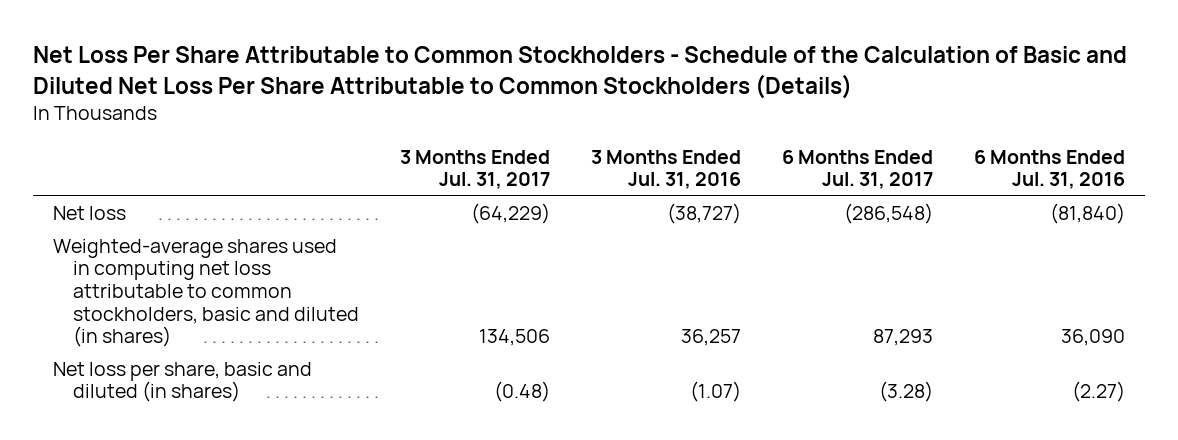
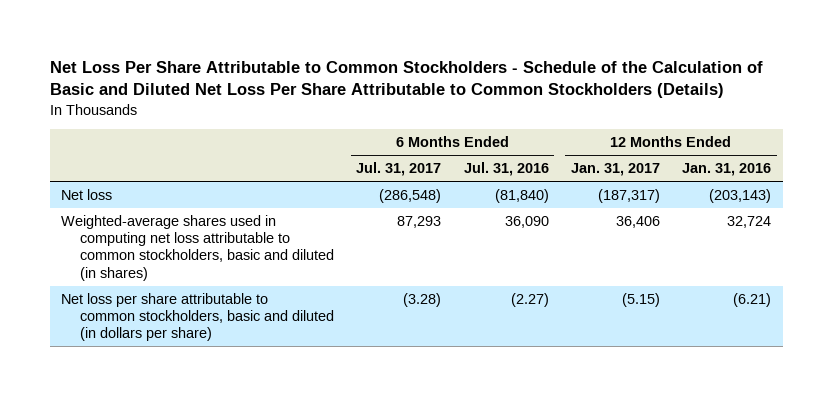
- | 3 Months Ended Jul. 31, 2017 | 3 Months Ended Jul. 31, 2016 | 6 Months Ended Jul. 31, 2017 | 6 Months Ended Jul. 31, 2016
+ | 6 Months Ended Jul. 31, 2017 | 6 Months Ended Jul. 31, 2016 | 12 Months Ended Jan. 31, 2017 | 12 Months Ended Jan. 31, 2016
- Net loss per share, basic and diluted (in shares) | (0.48) | (1.07) | (3.28) | (2.27)
+ Net loss per share attributable to common stockholders, basic and diluted (in dollars per share) | (3.28) | (2.27) | (5.15) | (6.21)

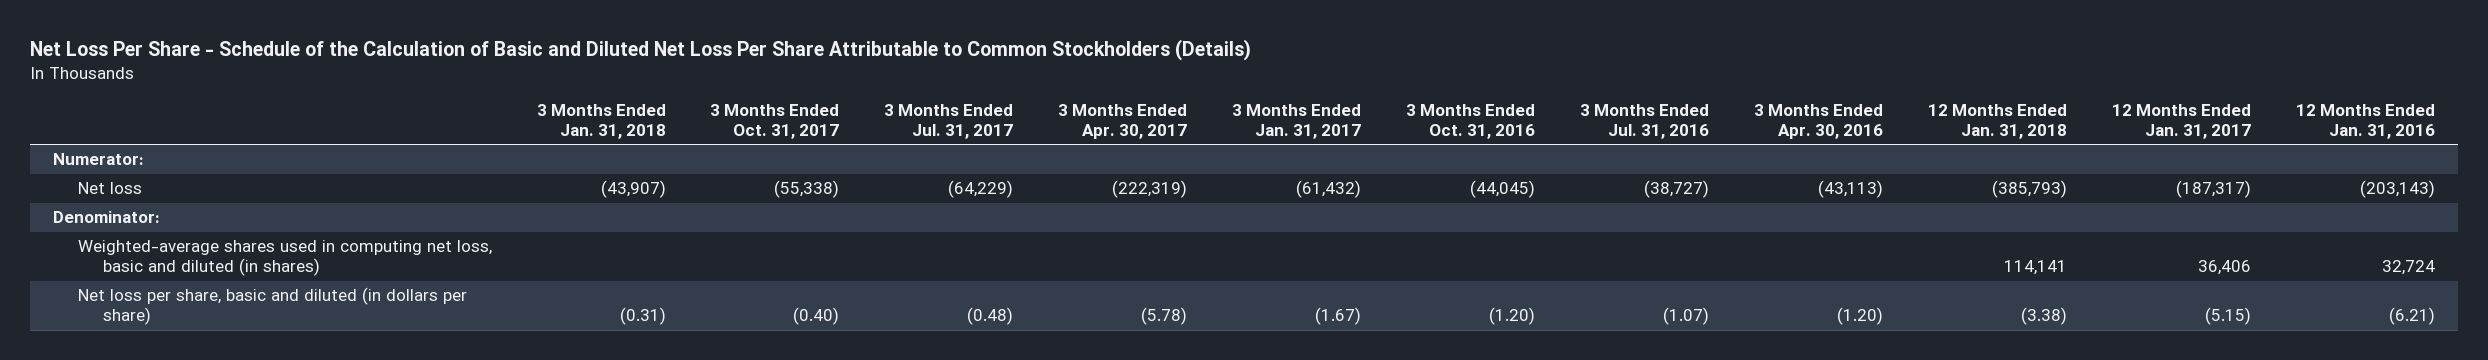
- Net Loss Per Share Attributable to Common Stockholders - Schedule of the Calculation of Basic and Diluted Net Loss Per Share Attributable to Common Stockholders (Details)
+ Net Loss Per Share - Schedule of the Calculation of Basic and Diluted Net Loss Per Share Attributable to Common Stockholders (Details)
- | 6 Months Ended Jul. 31, 2017 | 6 Months Ended Jul. 31, 2016 | 12 Months Ended Jan. 31, 2017 | 12 Months Ended Jan. 31, 2016
+ | 3 Months Ended Jan. 31, 2018 | 3 Months Ended Oct. 31, 2017 | 3 Months Ended Jul. 31, 2017 | 3 Months Ended Apr. 30, 2017 | 3 Months Ended Jan. 31, 2017 | 3 Months Ended Oct. 31, 2016 | 3 Months Ended Jul. 31, 2016 | 3 Months Ended Apr. 30, 2016 | 12 Months Ended Jan. 31, 2018 | 12 Months Ended Jan. 31, 2017 | 12 Months Ended Jan. 31, 2016
+ Numerator:
- Weighted-average shares used in computing net loss attributable to common stockholders, basic and diluted (in shares) | 87,293 | 36,090 | 36,406 | 32,724
- Net loss per share attributable to common stockholders, basic and diluted (in dollars per share) | (3.28) | (2.27) | (5.15) | (6.21)
+ Denominator:
+ Weighted-average shares used in computing net loss, basic and diluted (in shares) | | | | | | | | | 114,141 | 36,406 | 32,724
+ Net loss per share, basic and diluted (in dollars per share) | (0.31) | (0.40) | (0.48) | (5.78) | (1.67) | (1.20) | (1.07) | (1.20) | (3.38) | (5.15) | (6.21)

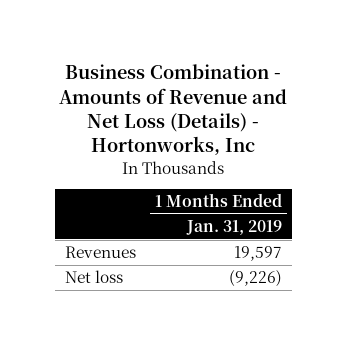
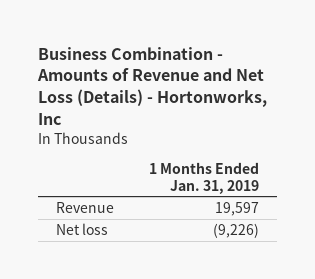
- Revenues | 19,597
+ Revenue | 19,597

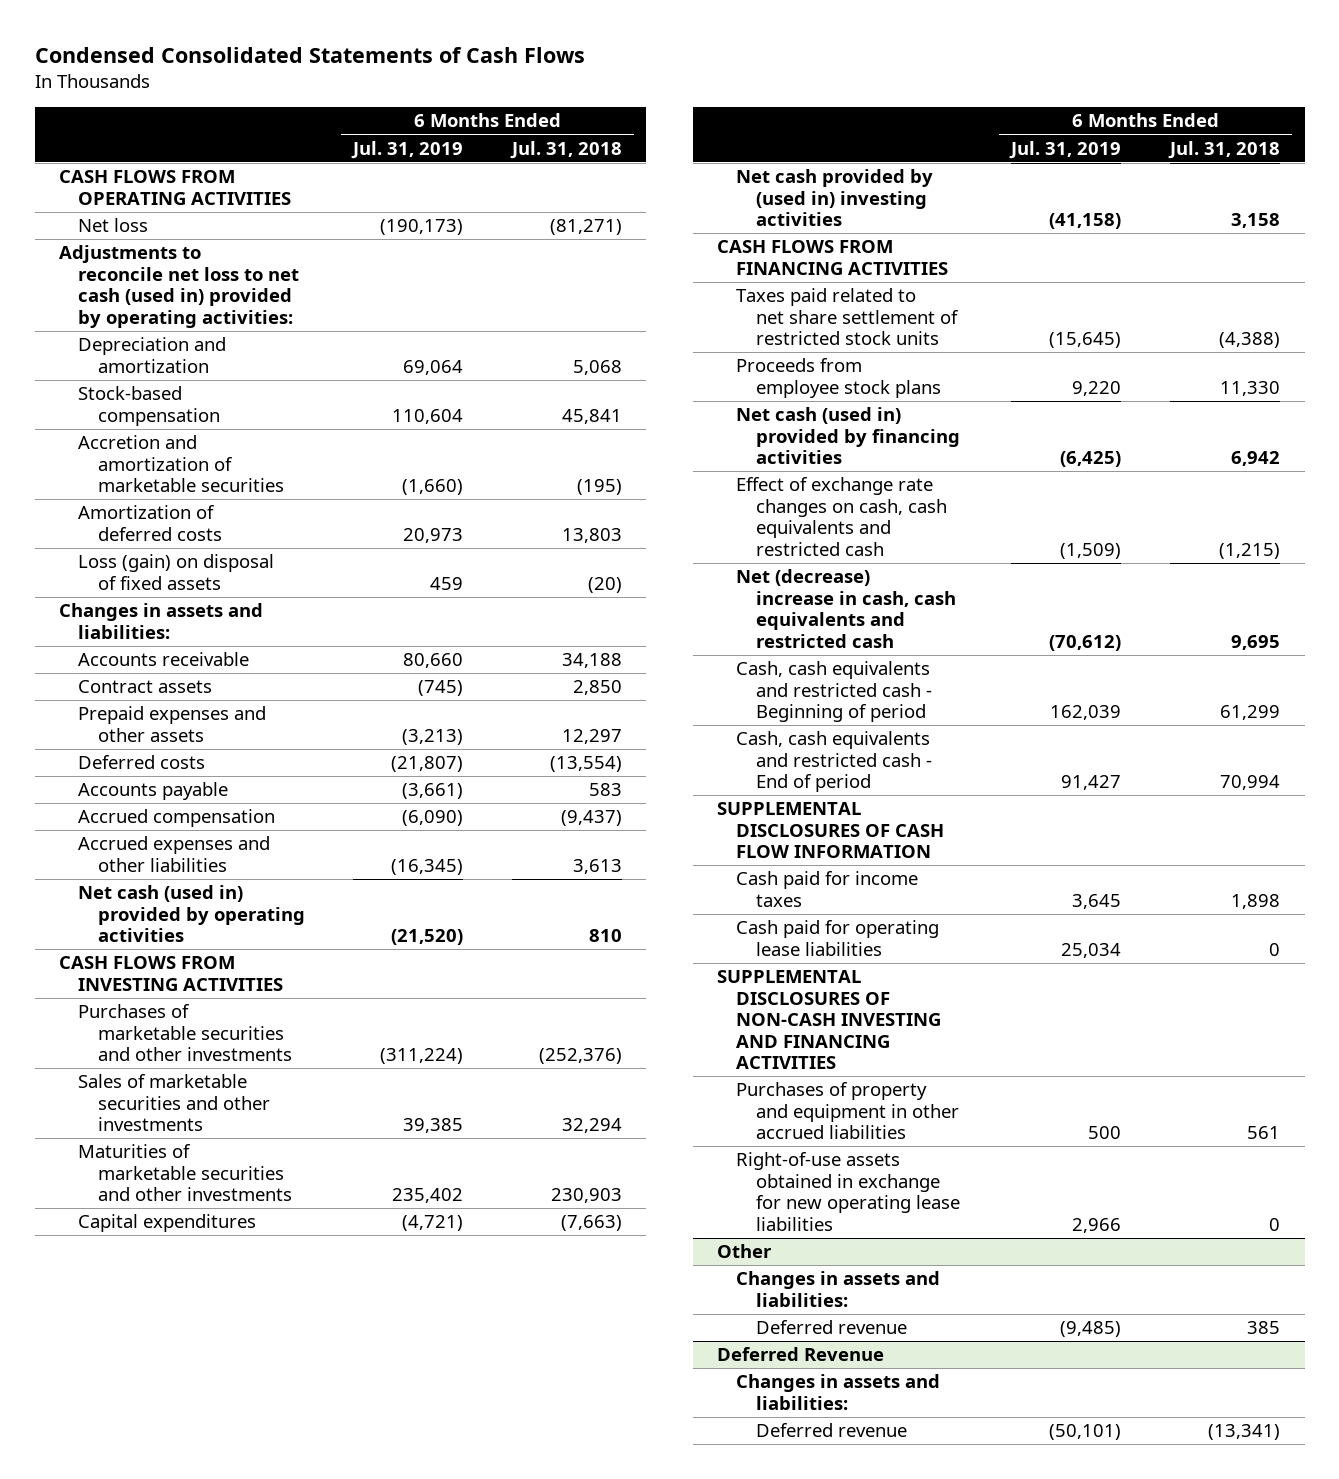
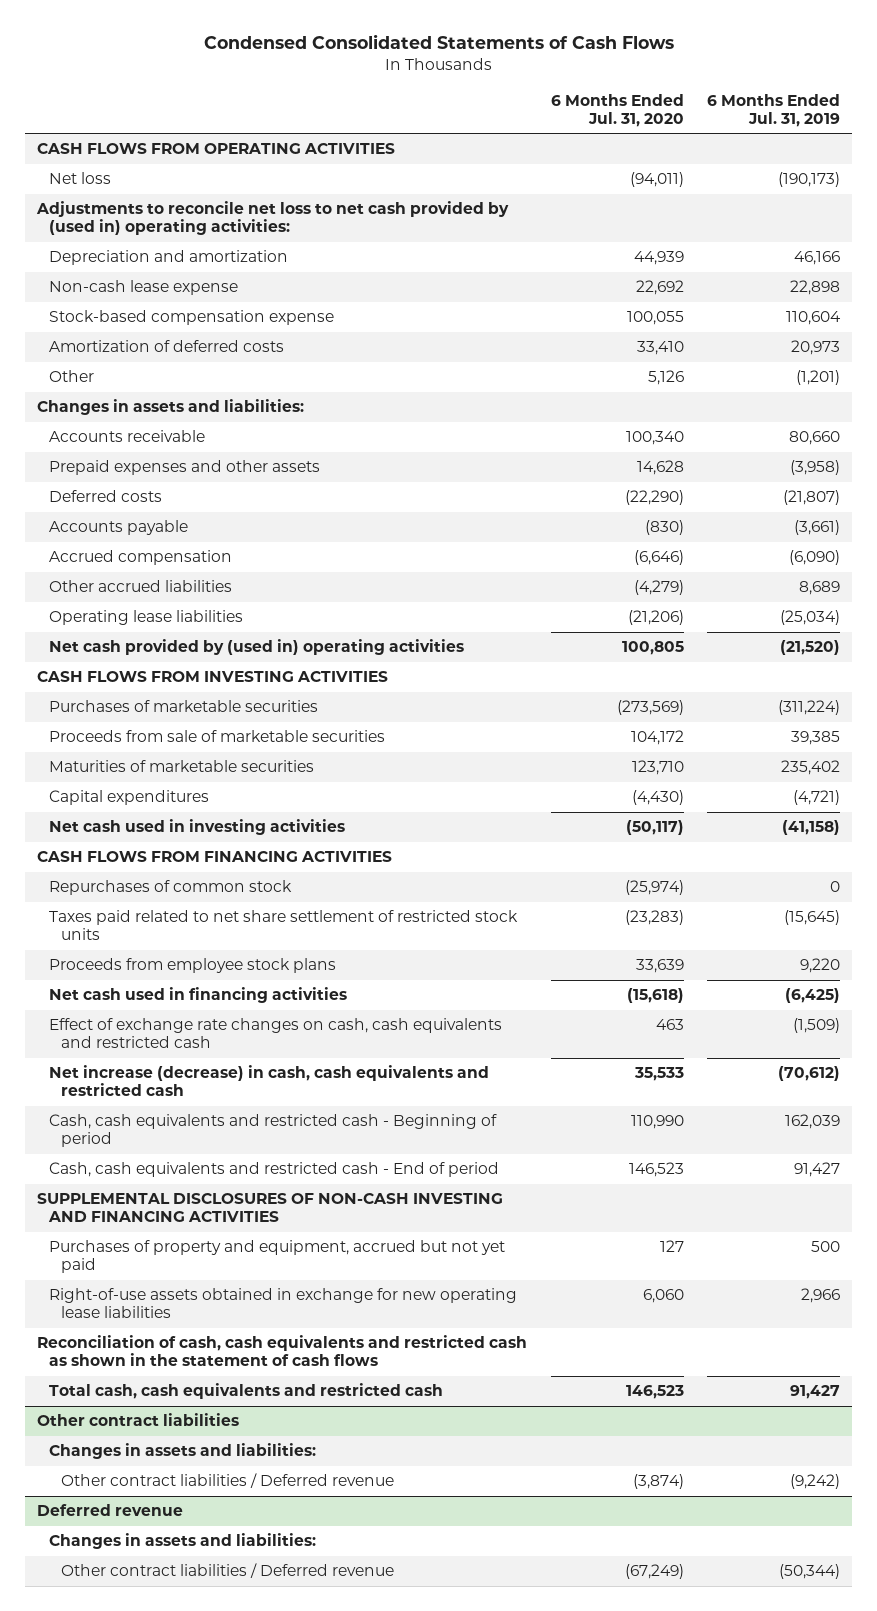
- | 6 Months Ended Jul. 31, 2019 | 6 Months Ended Jul. 31, 2018
+ | 6 Months Ended Jul. 31, 2020 | 6 Months Ended Jul. 31, 2019
- Adjustments to reconcile net loss to net cash (used in) provided by operating activities:
- Depreciation and amortization | 69,064 | 5,068
- Stock-based compensation | 110,604 | 45,841
- Accretion and amortization of marketable securities | (1,660) | (195)
+ Adjustments to reconcile net loss to net cash provided by (used in) operating activities:
+ Depreciation and amortization | 44,939 | 46,166
+ Non-cash lease expense | 22,692 | 22,898
+ Stock-based compensation expense | 100,055 | 110,604
- Loss (gain) on disposal of fixed assets | 459 | (20)
+ Other | 5,126 | (1,201)
- Contract assets | (745) | 2,850
- Prepaid expenses and other assets | (3,213) | 12,297
+ Prepaid expenses and other assets | 14,628 | (3,958)
- Accrued expenses and other liabilities | (16,345) | 3,613
- Net cash (used in) provided by operating activities | (21,520) | 810
+ Other accrued liabilities | (4,279) | 8,689
+ Operating lease liabilities | (21,206) | (25,034)
+ Net cash provided by (used in) operating activities | 100,805 | (21,520)
- Purchases of marketable securities and other investments | (311,224) | (252,376)
- Sales of marketable securities and other investments | 39,385 | 32,294
- Maturities of marketable securities and other investments | 235,402 | 230,903
+ Purchases of marketable securities | (273,569) | (311,224)
+ Proceeds from sale of marketable securities | 104,172 | 39,385
+ Maturities of marketable securities | 123,710 | 235,402
- Net cash provided by (used in) investing activities | (41,158) | 3,158
+ Net cash used in investing activities | (50,117) | (41,158)
+ Repurchases of common stock | (25,974) | 0
- Net cash (used in) provided by financing activities | (6,425) | 6,942
+ Net cash used in financing activities | (15,618) | (6,425)
- Net (decrease) increase in cash, cash equivalents and restricted cash | (70,612) | 9,695
+ Net increase (decrease) in cash, cash equivalents and restricted cash | 35,533 | (70,612)
- SUPPLEMENTAL DISCLOSURES OF CASH FLOW INFORMATION
- Cash paid for income taxes | 3,645 | 1,898
- Cash paid for operating lease liabilities | 25,034 | 0
- Purchases of property and equipment in other accrued liabilities | 500 | 561
+ Purchases of property and equipment, accrued but not yet paid | 127 | 500
- Other
+ Reconciliation of cash, cash equivalents and restricted cash as shown in the statement of cash flows
+ Total cash, cash equivalents and restricted cash | 146,523 | 91,427
+ Other contract liabilities
- Deferred revenue | (9,485) | 385
- Deferred Revenue
+ Other contract liabilities / Deferred revenue | (3,874) | (9,242)
+ Deferred revenue
- Deferred revenue | (50,101) | (13,341)
+ Other contract liabilities / Deferred revenue | (67,249) | (50,344)

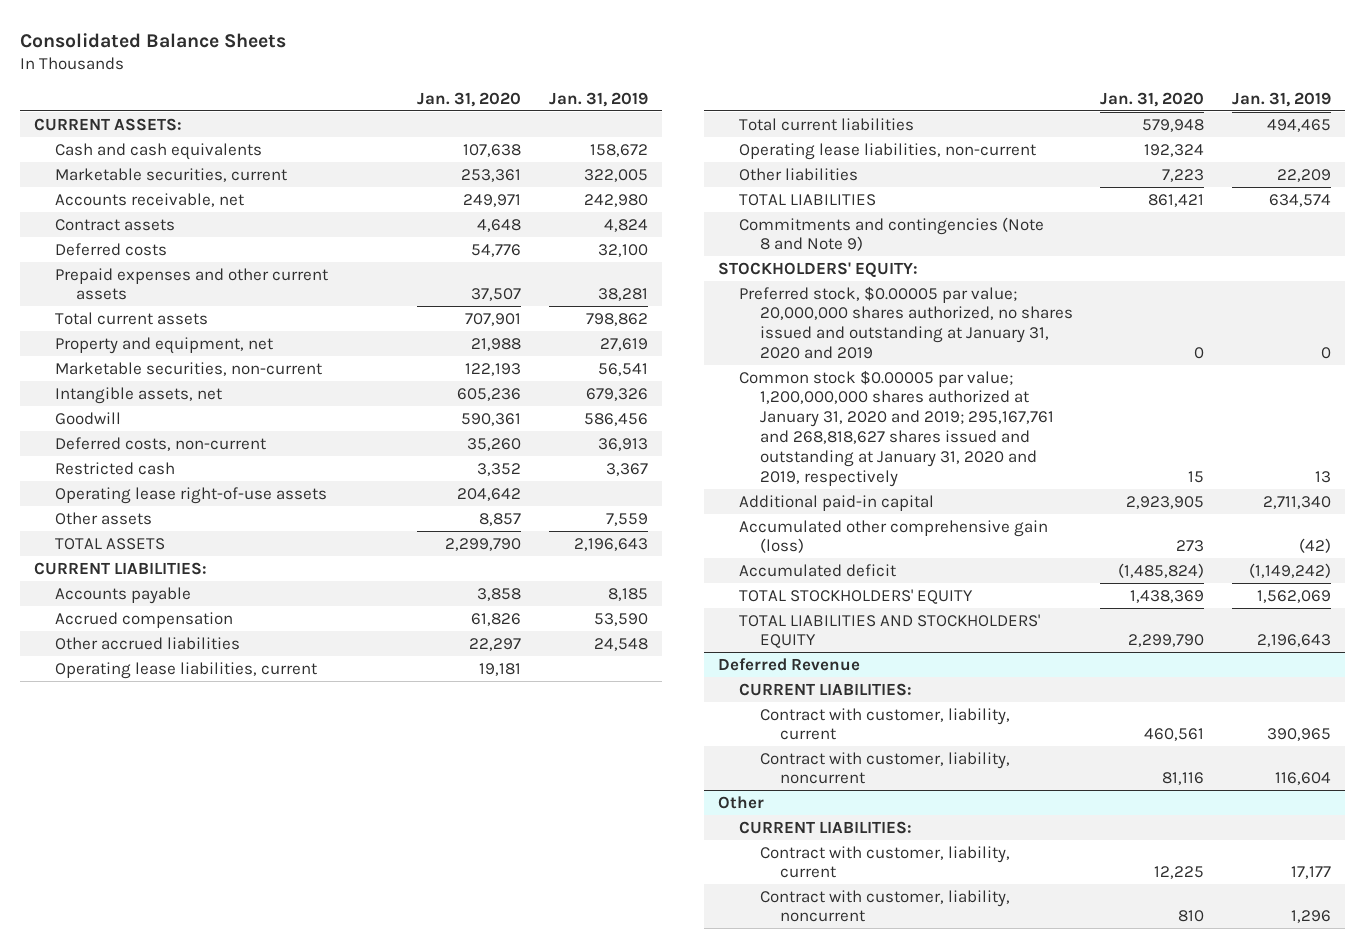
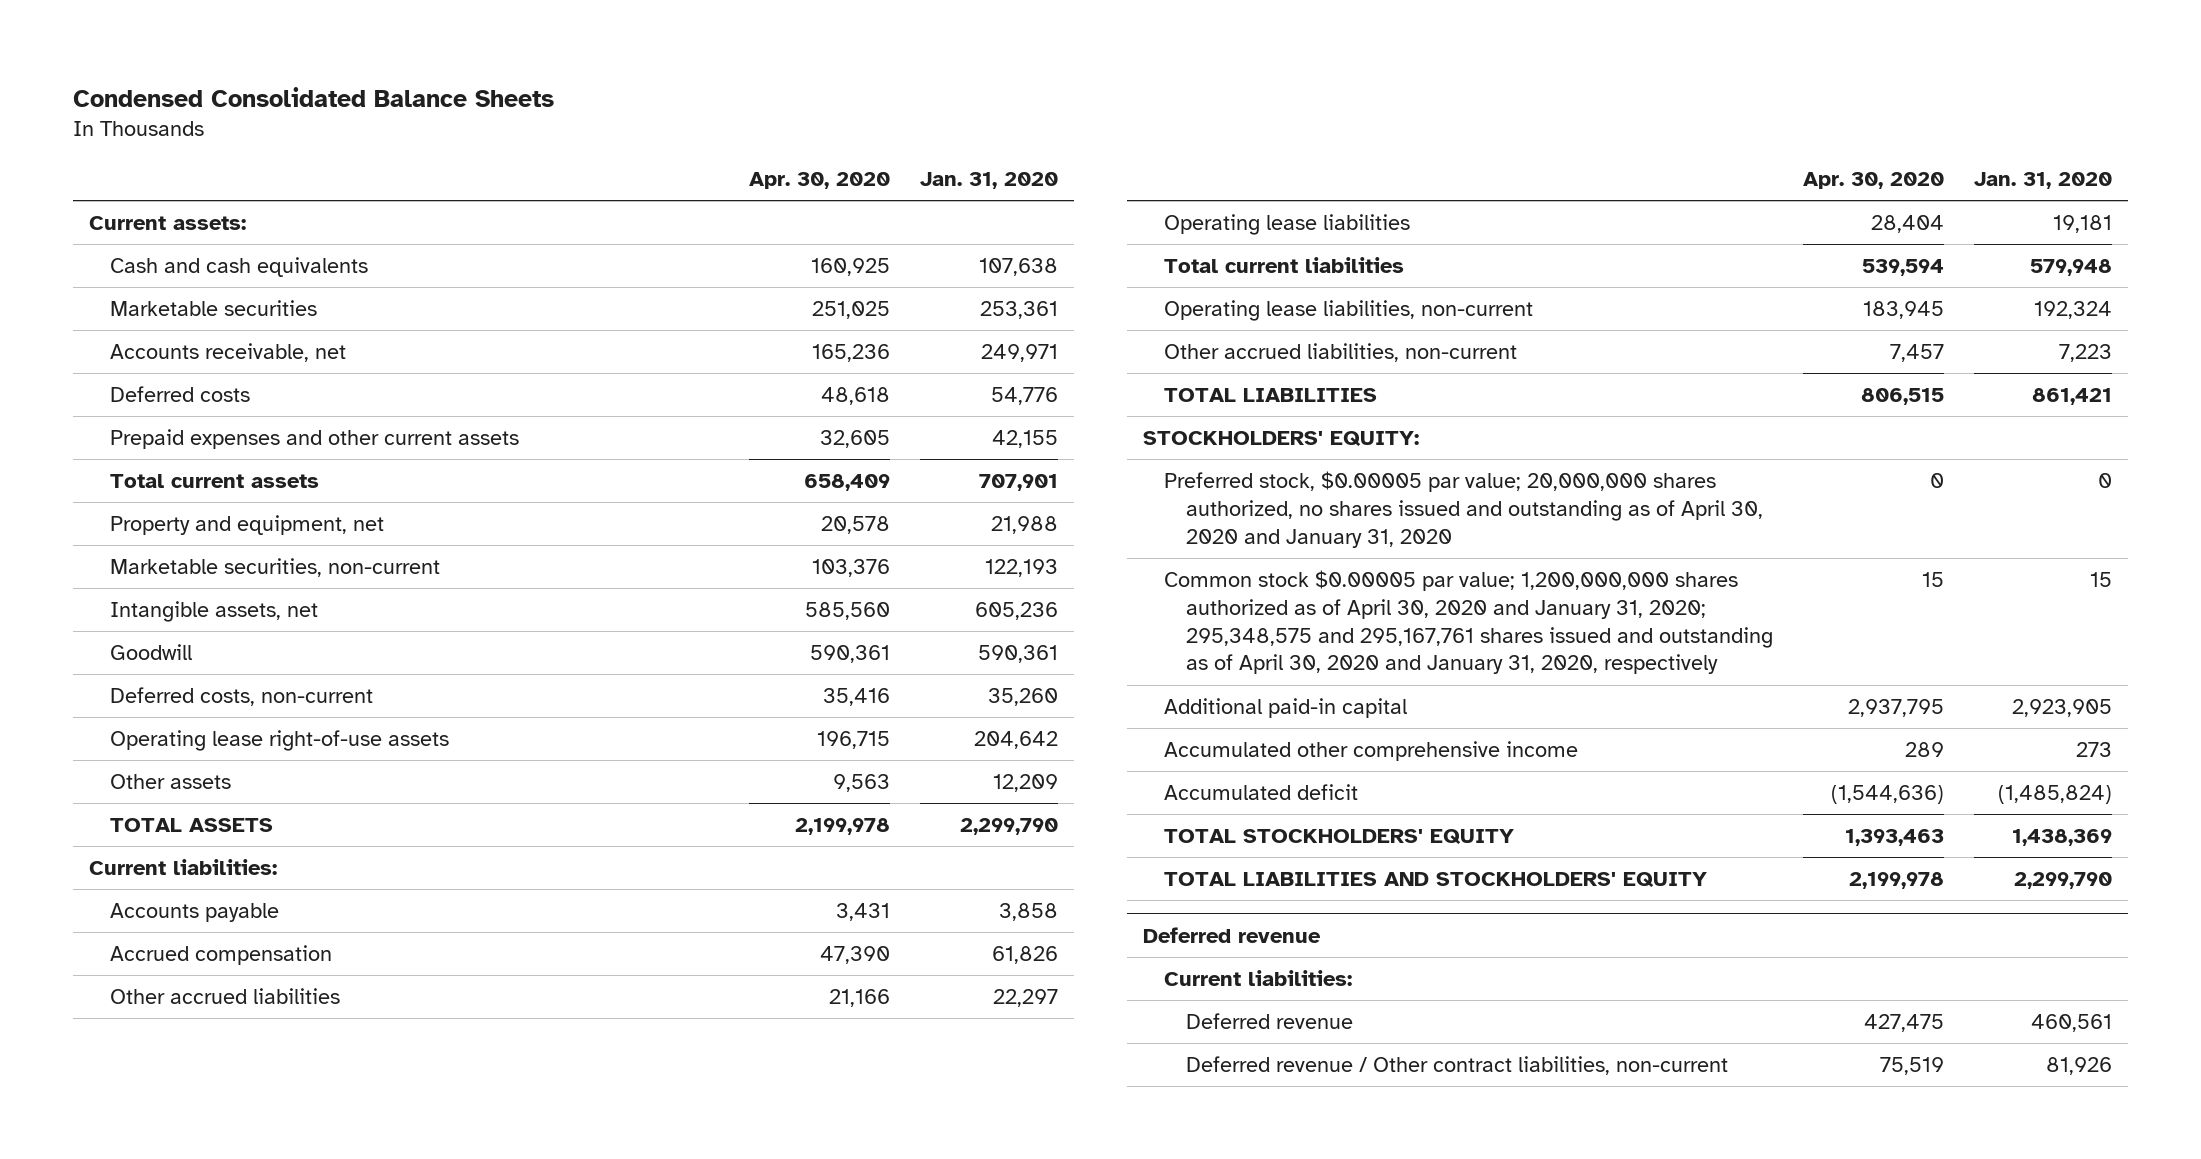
- Consolidated Balance Sheets
+ Condensed Consolidated Balance Sheets
- | Jan. 31, 2020 | Jan. 31, 2019
+ | Apr. 30, 2020 | Jan. 31, 2020
- CURRENT ASSETS:
+ Current assets:
- Marketable securities, current | 253,361 | 322,005
+ Marketable securities | 251,025 | 253,361
- Contract assets | 4,648 | 4,824
- Prepaid expenses and other current assets | 37,507 | 38,281
+ Prepaid expenses and other current assets | 32,605 | 42,155
- Restricted cash | 3,352 | 3,367
- Other assets | 8,857 | 7,559
+ Other assets | 9,563 | 12,209
- CURRENT LIABILITIES:
+ Current liabilities:
- Operating lease liabilities, current | 19,181 |
+ Operating lease liabilities | 28,404 | 19,181
- Other liabilities | 7,223 | 22,209
+ Other accrued liabilities, non-current | 7,457 | 7,223
- Commitments and contingencies (Note 8 and Note 9)
- Preferred stock, $0.00005 par value; 20,000,000 shares authorized, no shares issued and outstanding at January 31, 2020 and 2019 | 0 | 0
- Common stock $0.00005 par value; 1,200,000,000 shares authorized at January 31, 2020 and 2019; 295,167,761 and 268,818,627 shares issued and outstanding at January 31, 2020 and 2019, respectively | 15 | 13
+ Preferred stock, $0.00005 par value; 20,000,000 shares authorized, no shares issued and outstanding as of April 30, 2020 and January 31, 2020 | 0 | 0
+ Common stock $0.00005 par value; 1,200,000,000 shares authorized as of April 30, 2020 and January 31, 2020; 295,348,575 and 295,167,761 shares issued and outstanding as of April 30, 2020 and January 31, 2020, respectively | 15 | 15
- Accumulated other comprehensive gain (loss) | 273 | (42)
+ Accumulated other comprehensive income | 289 | 273
- Deferred Revenue
- CURRENT LIABILITIES:
- Contract with customer, liability, current | 460,561 | 390,965
- Contract with customer, liability, noncurrent | 81,116 | 116,604
- Other
- CURRENT LIABILITIES:
- Contract with customer, liability, current | 12,225 | 17,177
- Contract with customer, liability, noncurrent | 810 | 1,296
+ Deferred revenue
+ Current liabilities:
+ Deferred revenue | 427,475 | 460,561
+ Deferred revenue / Other contract liabilities, non-current | 75,519 | 81,926

